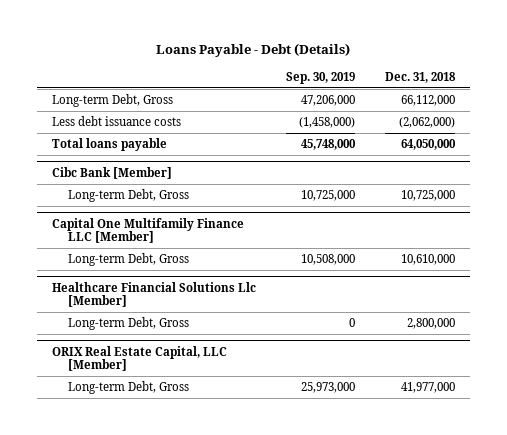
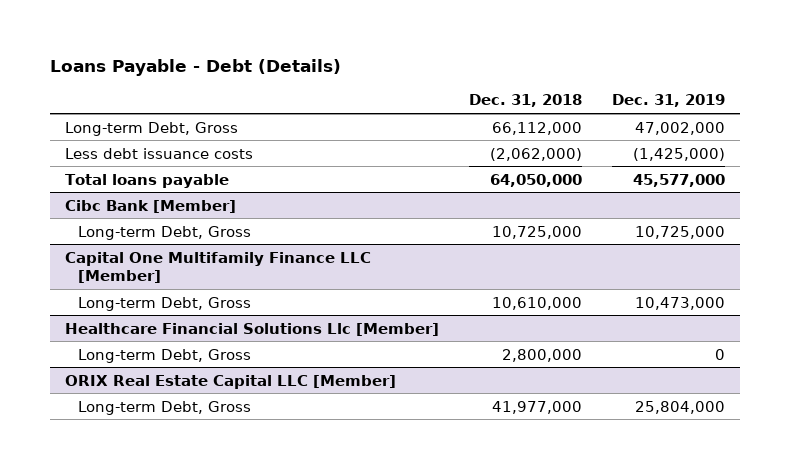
- | Sep. 30, 2019 | Dec. 31, 2018
+ | Dec. 31, 2018 | Dec. 31, 2019
- ORIX Real Estate Capital, LLC [Member]
+ ORIX Real Estate Capital LLC [Member]

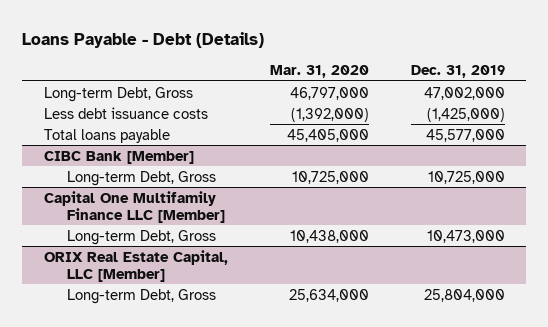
- | Dec. 31, 2018 | Dec. 31, 2019
+ | Mar. 31, 2020 | Dec. 31, 2019
- Cibc Bank [Member]
+ CIBC Bank [Member]
- Healthcare Financial Solutions Llc [Member]
- Long-term Debt, Gross | 2,800,000 | 0
- ORIX Real Estate Capital LLC [Member]
+ ORIX Real Estate Capital, LLC [Member]

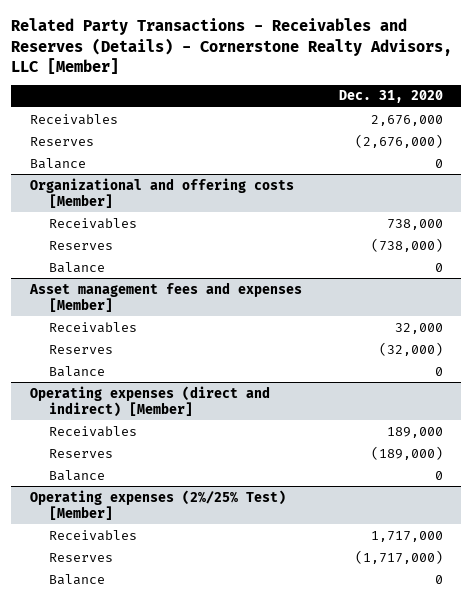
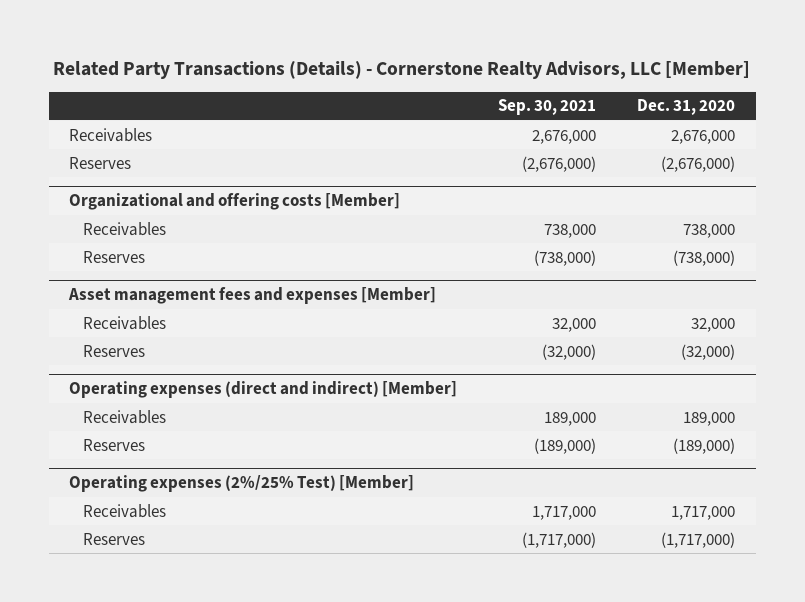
- Related Party Transactions - Receivables and Reserves (Details) - Cornerstone Realty Advisors, LLC [Member]
+ Related Party Transactions (Details) - Cornerstone Realty Advisors, LLC [Member]
- | Dec. 31, 2020
+ | Sep. 30, 2021 | Dec. 31, 2020
- Balance | 0
@ Organizational and offering costs [Member]
- Balance | 0
@ Asset management fees and expenses [Member]
- Balance | 0
@ Operating expenses (direct and indirect) [Member]
- Balance | 0
@ Operating expenses (2%/25% Test) [Member]
- Balance | 0

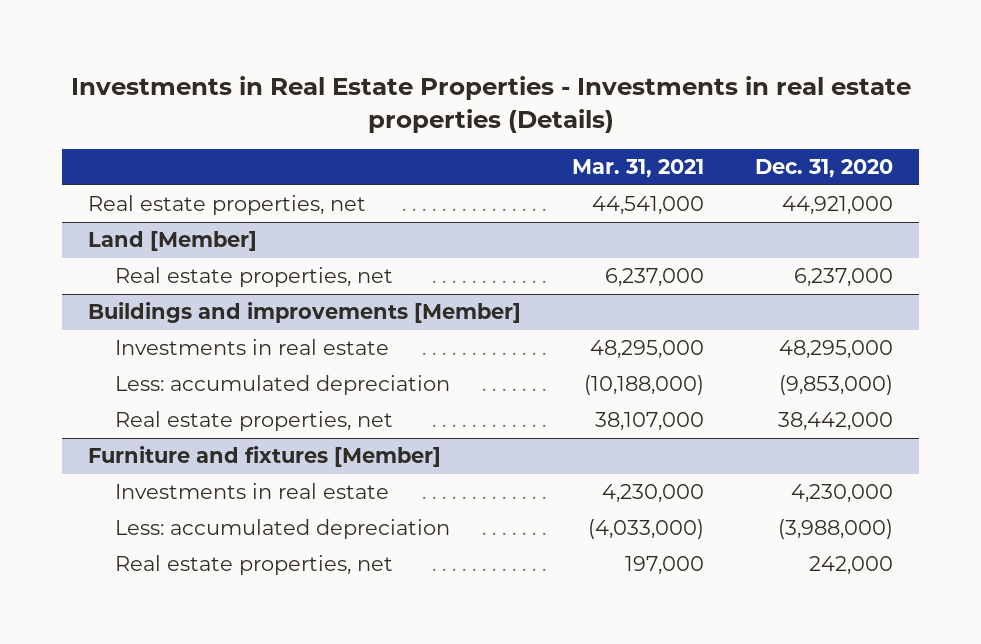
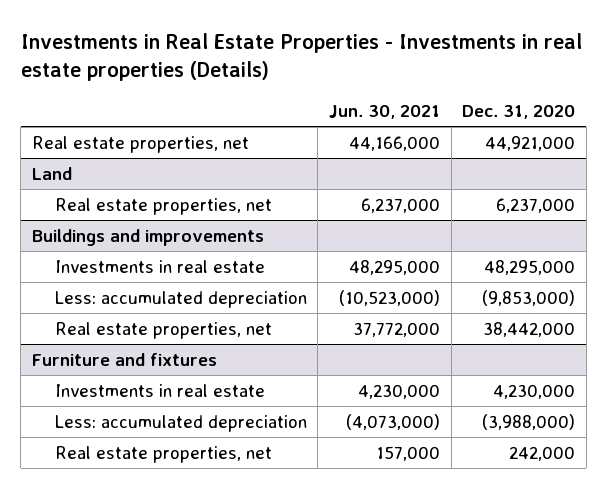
- | Mar. 31, 2021 | Dec. 31, 2020
+ | Jun. 30, 2021 | Dec. 31, 2020
- Land [Member]
+ Land
- Buildings and improvements [Member]
+ Buildings and improvements
- Furniture and fixtures [Member]
+ Furniture and fixtures

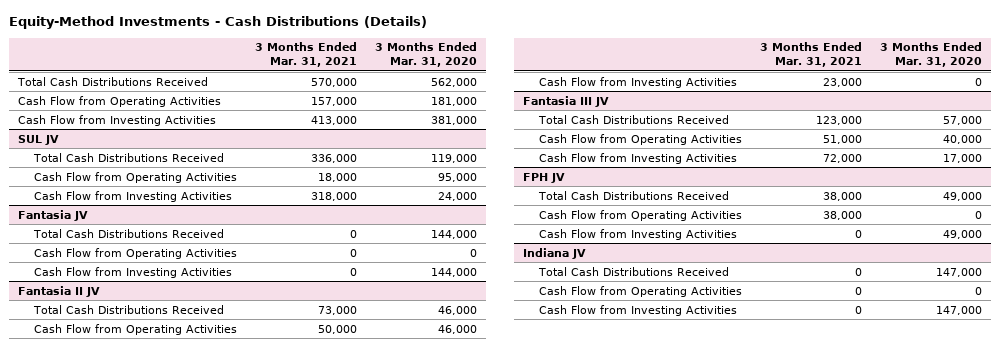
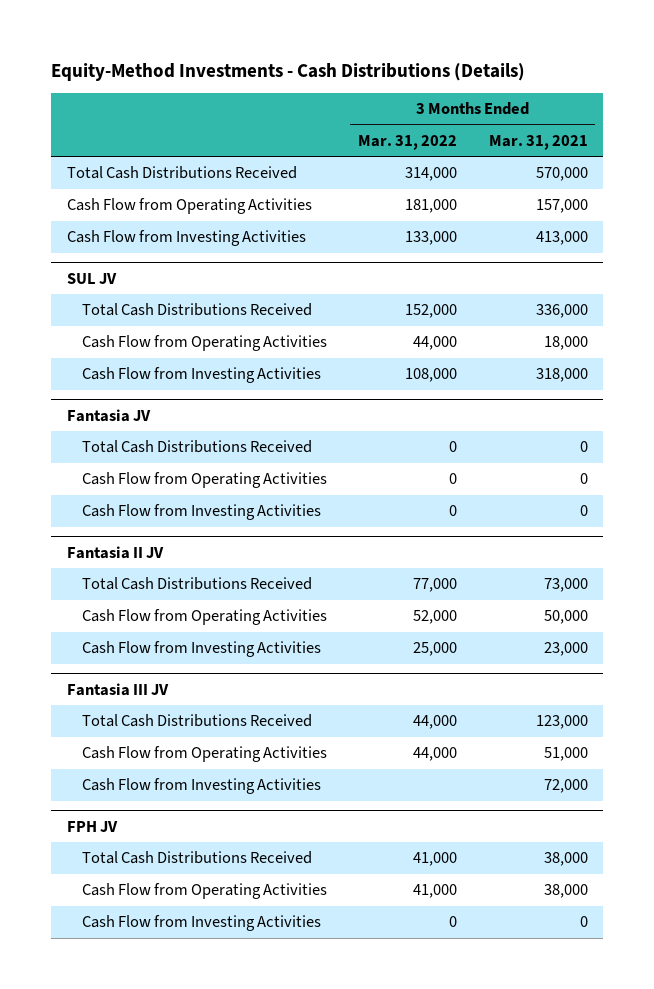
- | 3 Months Ended Mar. 31, 2021 | 3 Months Ended Mar. 31, 2020
+ | 3 Months Ended Mar. 31, 2022 | 3 Months Ended Mar. 31, 2021
- Indiana JV
- Total Cash Distributions Received | 0 | 147,000
- Cash Flow from Operating Activities | 0 | 0
- Cash Flow from Investing Activities | 0 | 147,000

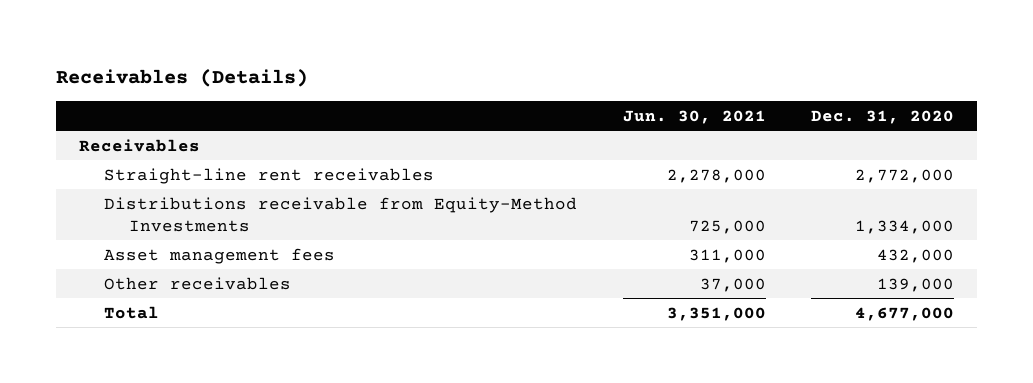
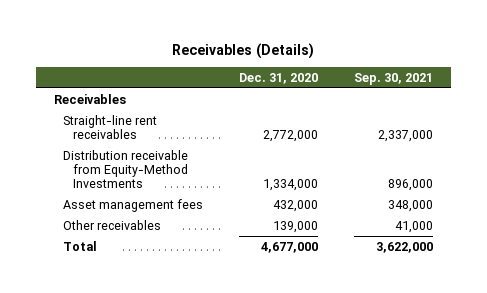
- | Jun. 30, 2021 | Dec. 31, 2020
+ | Dec. 31, 2020 | Sep. 30, 2021
- Distributions receivable from Equity-Method Investments | 725,000 | 1,334,000
+ Distribution receivable from Equity-Method Investments | 1,334,000 | 896,000

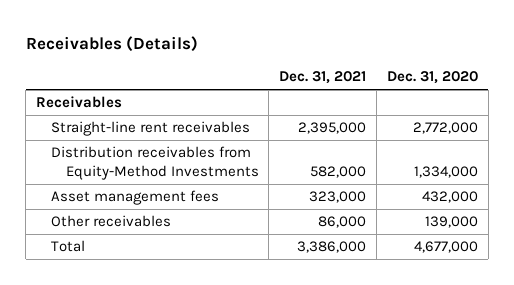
- | Dec. 31, 2020 | Sep. 30, 2021
+ | Dec. 31, 2021 | Dec. 31, 2020
- Distribution receivable from Equity-Method Investments | 1,334,000 | 896,000
+ Distribution receivables from Equity-Method Investments | 582,000 | 1,334,000

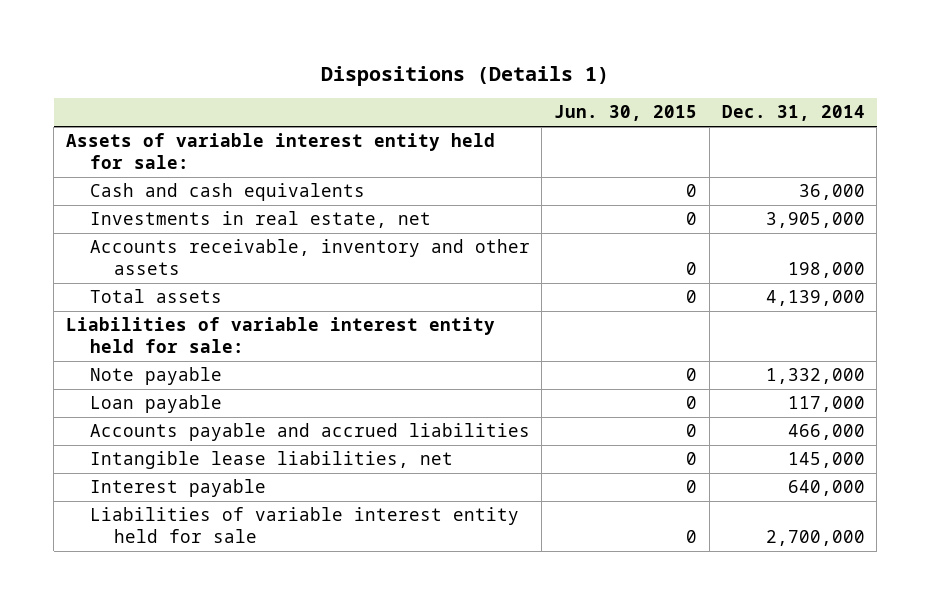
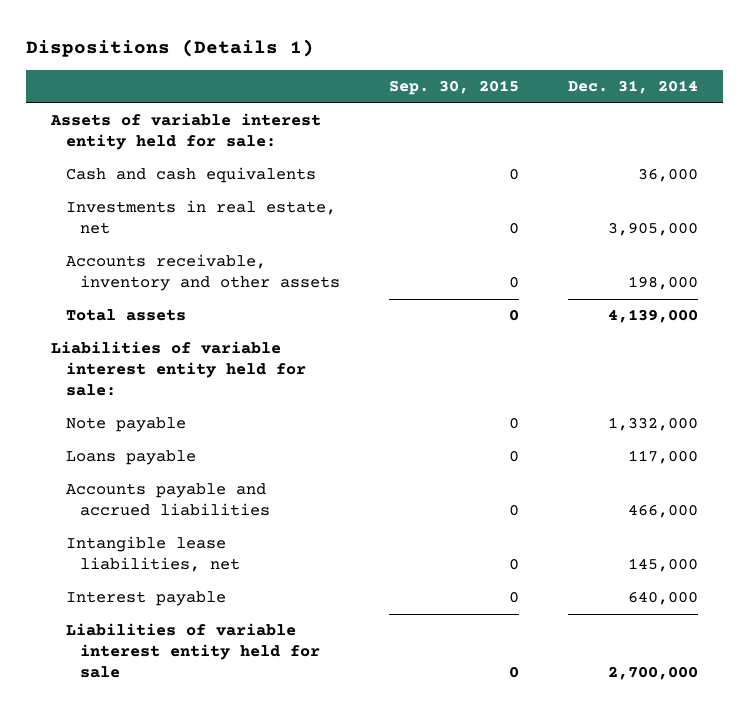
- | Jun. 30, 2015 | Dec. 31, 2014
+ | Sep. 30, 2015 | Dec. 31, 2014
- Loan payable | 0 | 117,000
+ Loans payable | 0 | 117,000

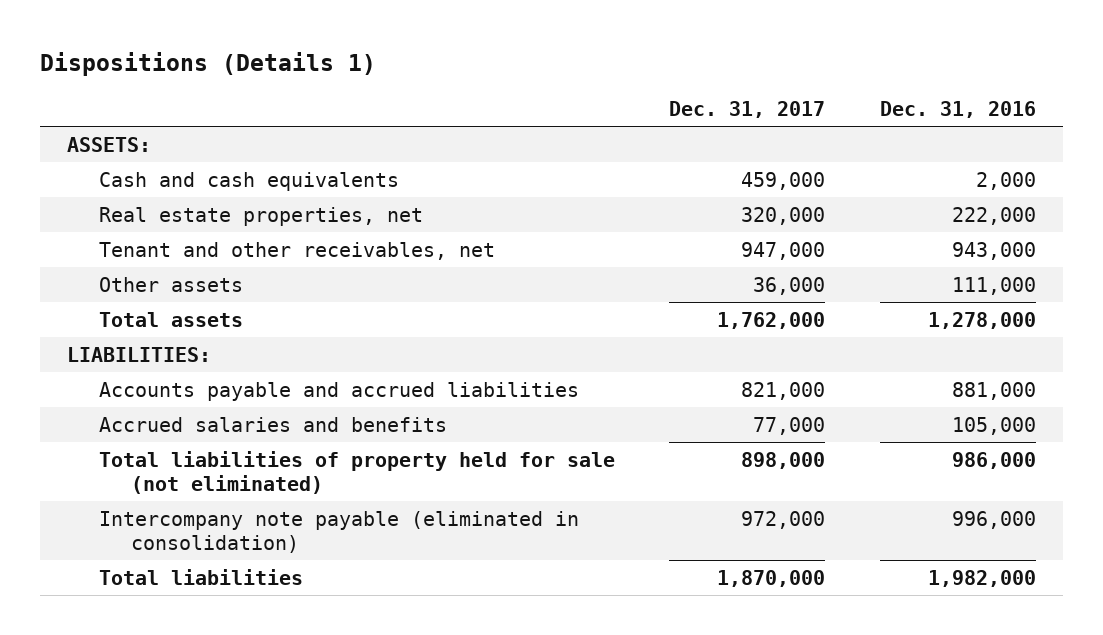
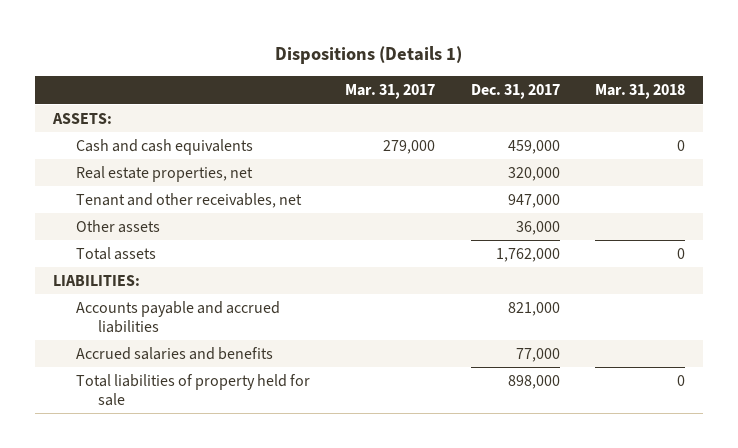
- | Dec. 31, 2017 | Dec. 31, 2016
+ | Mar. 31, 2017 | Dec. 31, 2017 | Mar. 31, 2018
- Total liabilities of property held for sale (not eliminated) | 898,000 | 986,000
- Intercompany note payable (eliminated in consolidation) | 972,000 | 996,000
- Total liabilities | 1,870,000 | 1,982,000
+ Total liabilities of property held for sale | | 898,000 | 0

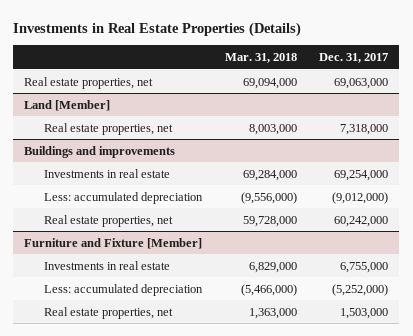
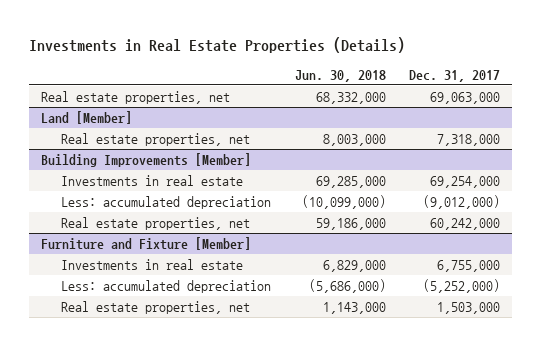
- | Mar. 31, 2018 | Dec. 31, 2017
+ | Jun. 30, 2018 | Dec. 31, 2017
- Buildings and improvements
+ Building Improvements [Member]

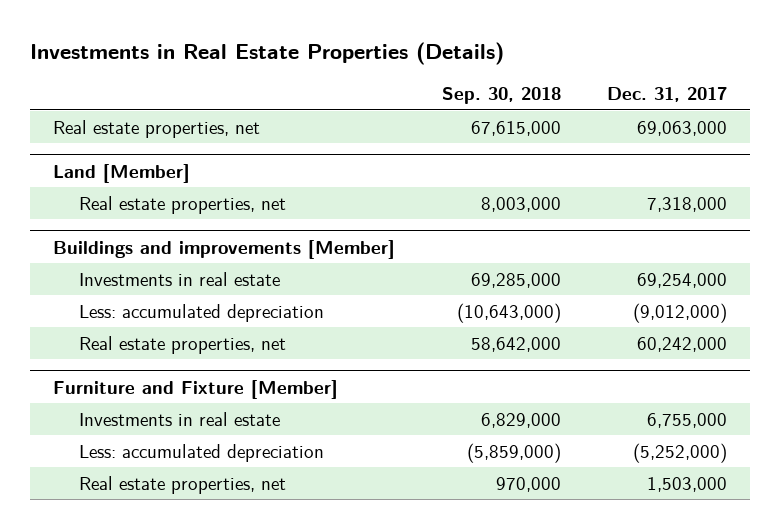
- | Jun. 30, 2018 | Dec. 31, 2017
+ | Sep. 30, 2018 | Dec. 31, 2017
- Building Improvements [Member]
+ Buildings and improvements [Member]

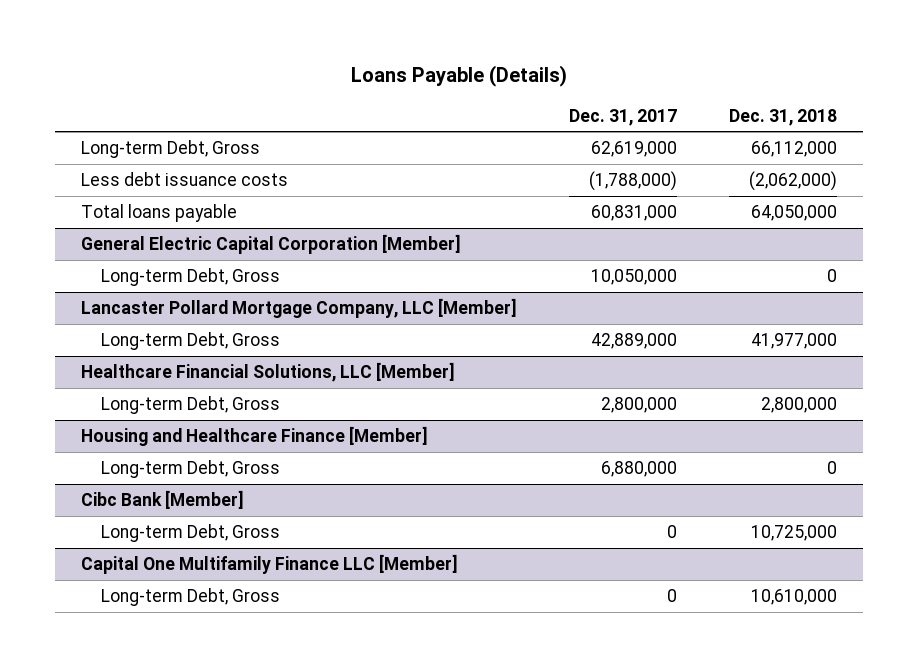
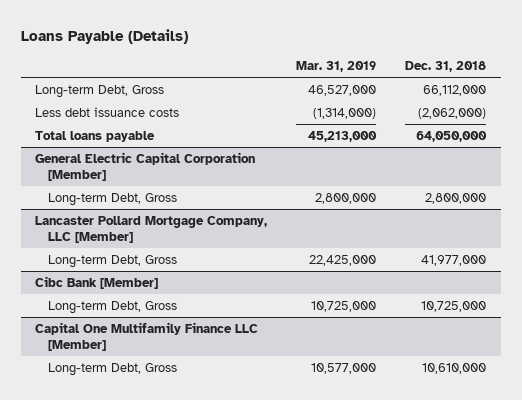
- | Dec. 31, 2017 | Dec. 31, 2018
+ | Mar. 31, 2019 | Dec. 31, 2018
@ General Electric Capital Corporation [Member]
- Long-term Debt, Gross | 10,050,000 | 0
+ Long-term Debt, Gross | 2,800,000 | 2,800,000
- Healthcare Financial Solutions, LLC [Member]
- Long-term Debt, Gross | 2,800,000 | 2,800,000
- Housing and Healthcare Finance [Member]
- Long-term Debt, Gross | 6,880,000 | 0

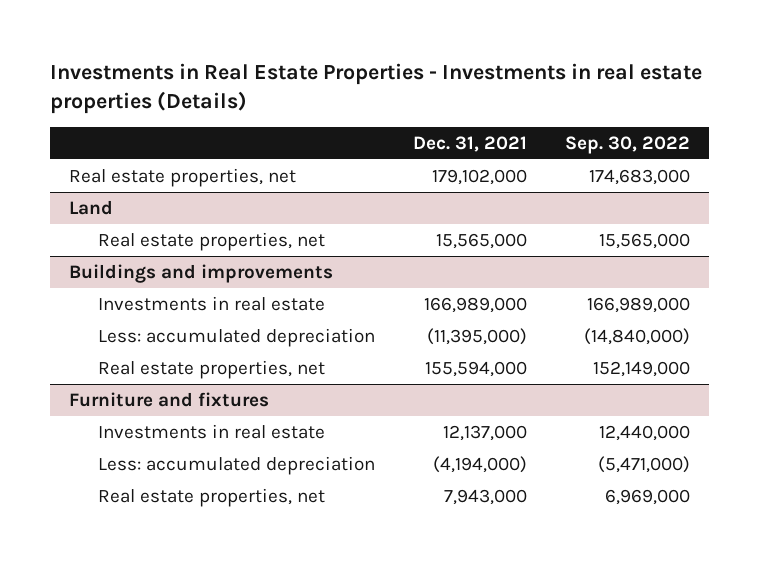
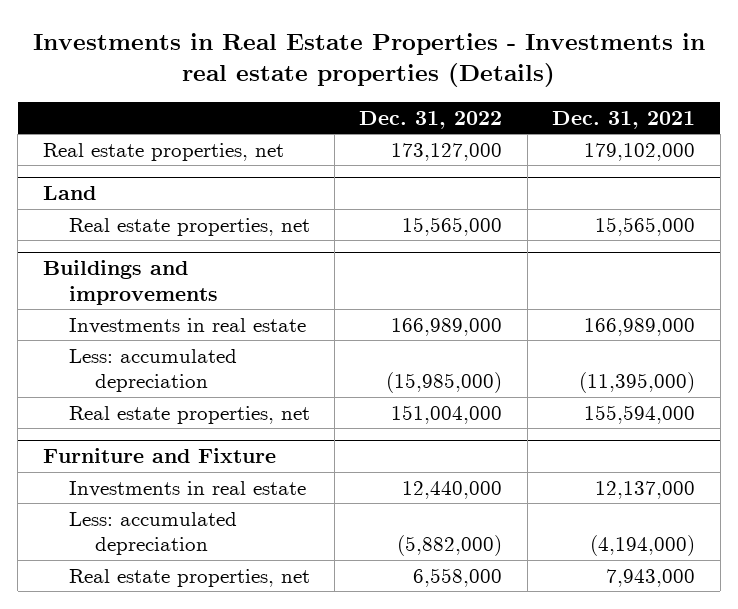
- | Dec. 31, 2021 | Sep. 30, 2022
+ | Dec. 31, 2022 | Dec. 31, 2021
- Furniture and fixtures
+ Furniture and Fixture

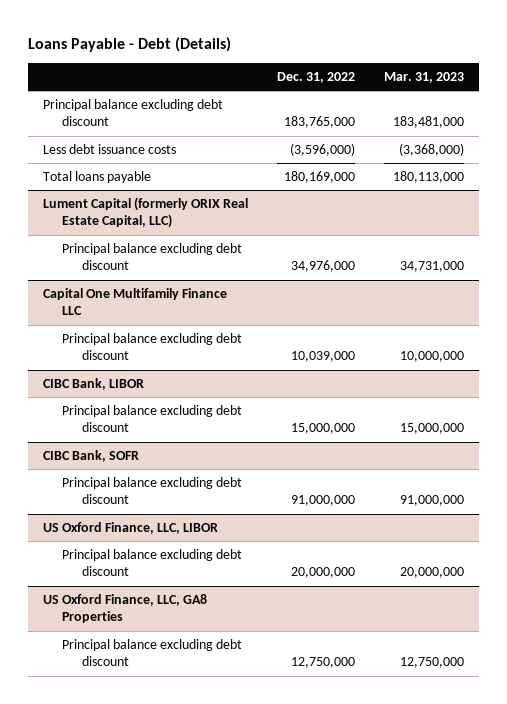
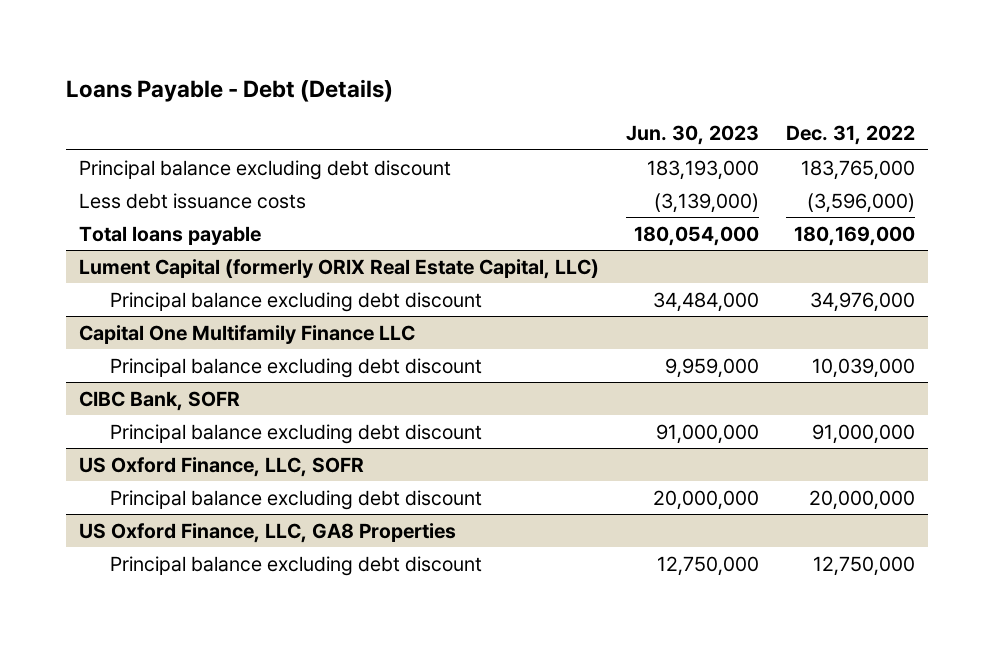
- | Dec. 31, 2022 | Mar. 31, 2023
+ | Jun. 30, 2023 | Dec. 31, 2022
- CIBC Bank, LIBOR
- Principal balance excluding debt discount | 15,000,000 | 15,000,000
- US Oxford Finance, LLC, LIBOR
+ US Oxford Finance, LLC, SOFR

